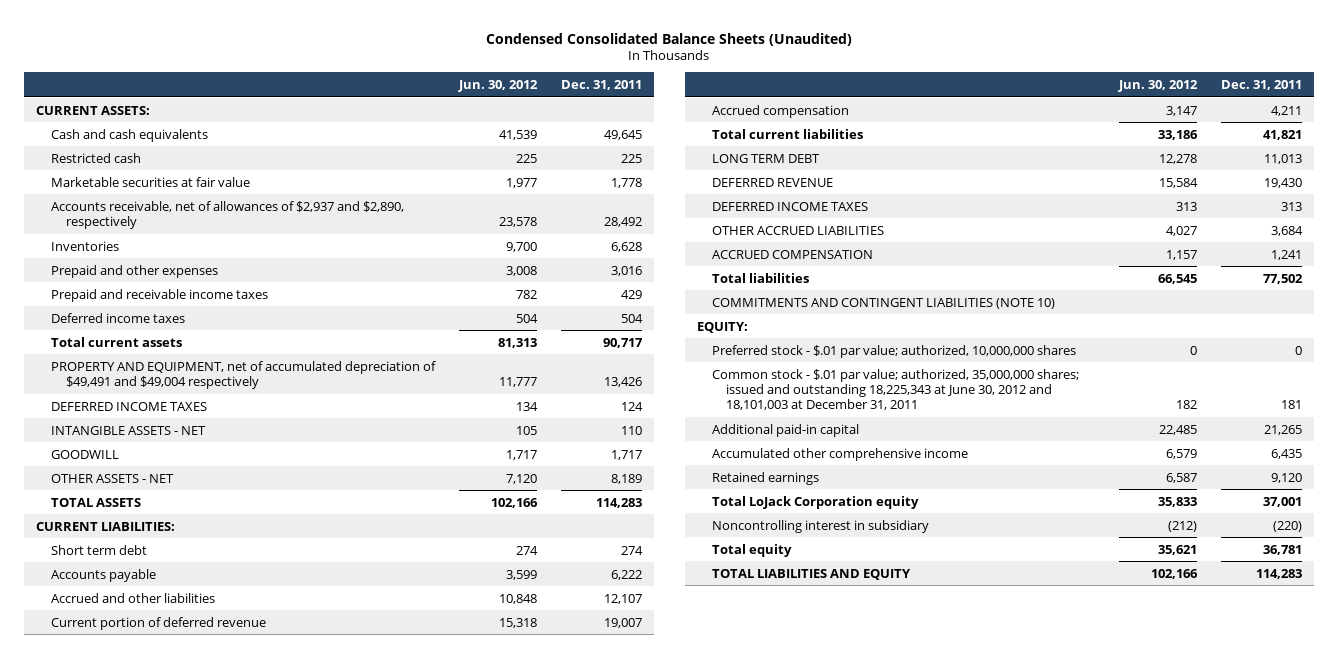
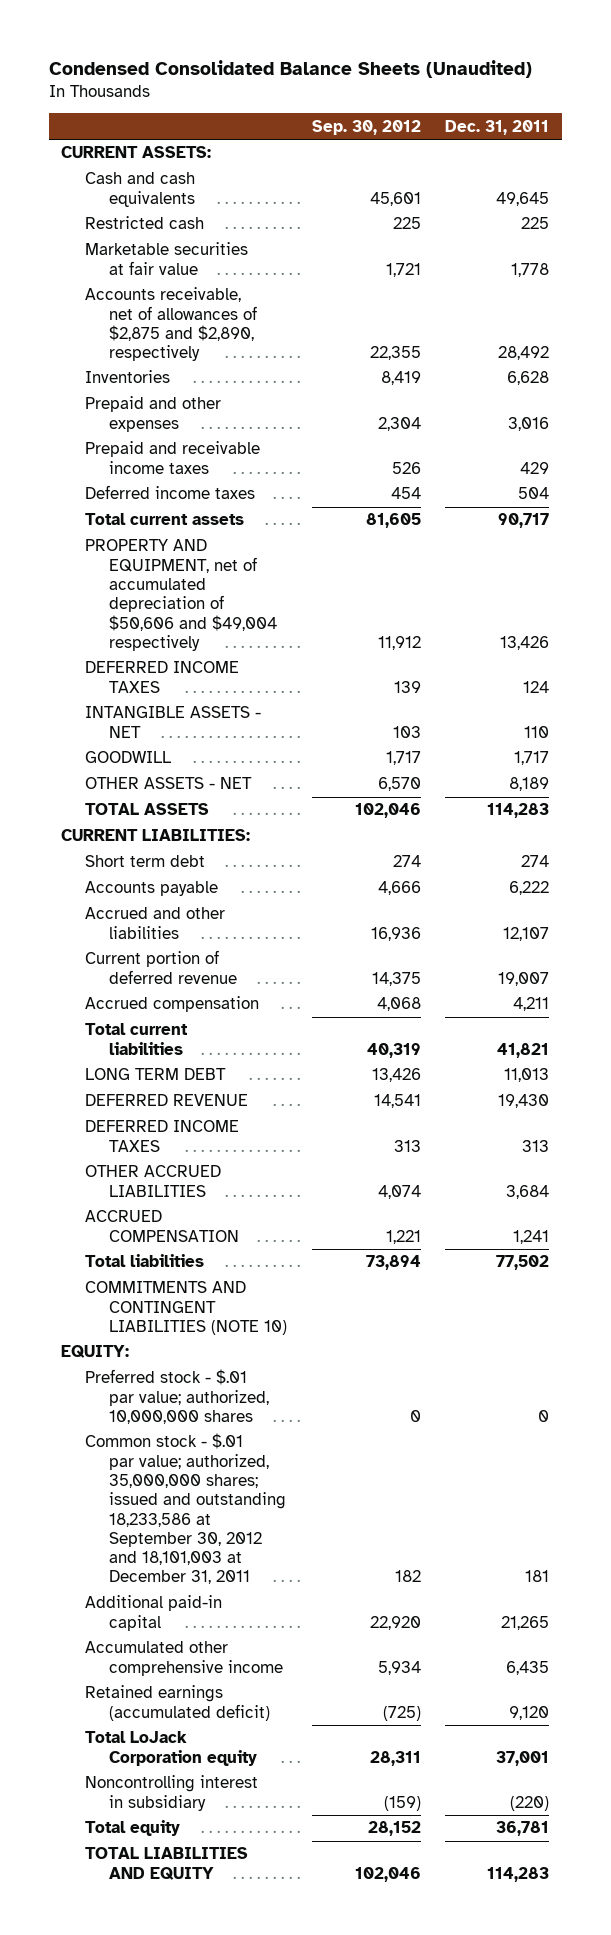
- | Jun. 30, 2012 | Dec. 31, 2011
+ | Sep. 30, 2012 | Dec. 31, 2011
- Accounts receivable, net of allowances of $2,937 and $2,890, respectively | 23,578 | 28,492
+ Accounts receivable, net of allowances of $2,875 and $2,890, respectively | 22,355 | 28,492
- PROPERTY AND EQUIPMENT, net of accumulated depreciation of $49,491 and $49,004 respectively | 11,777 | 13,426
+ PROPERTY AND EQUIPMENT, net of accumulated depreciation of $50,606 and $49,004 respectively | 11,912 | 13,426
- Common stock - $.01 par value; authorized, 35,000,000 shares; issued and outstanding 18,225,343 at June 30, 2012 and 18,101,003 at December 31, 2011 | 182 | 181
+ Common stock - $.01 par value; authorized, 35,000,000 shares; issued and outstanding 18,233,586 at September 30, 2012 and 18,101,003 at December 31, 2011 | 182 | 181
- Retained earnings | 6,587 | 9,120
+ Retained earnings (accumulated deficit) | (725) | 9,120

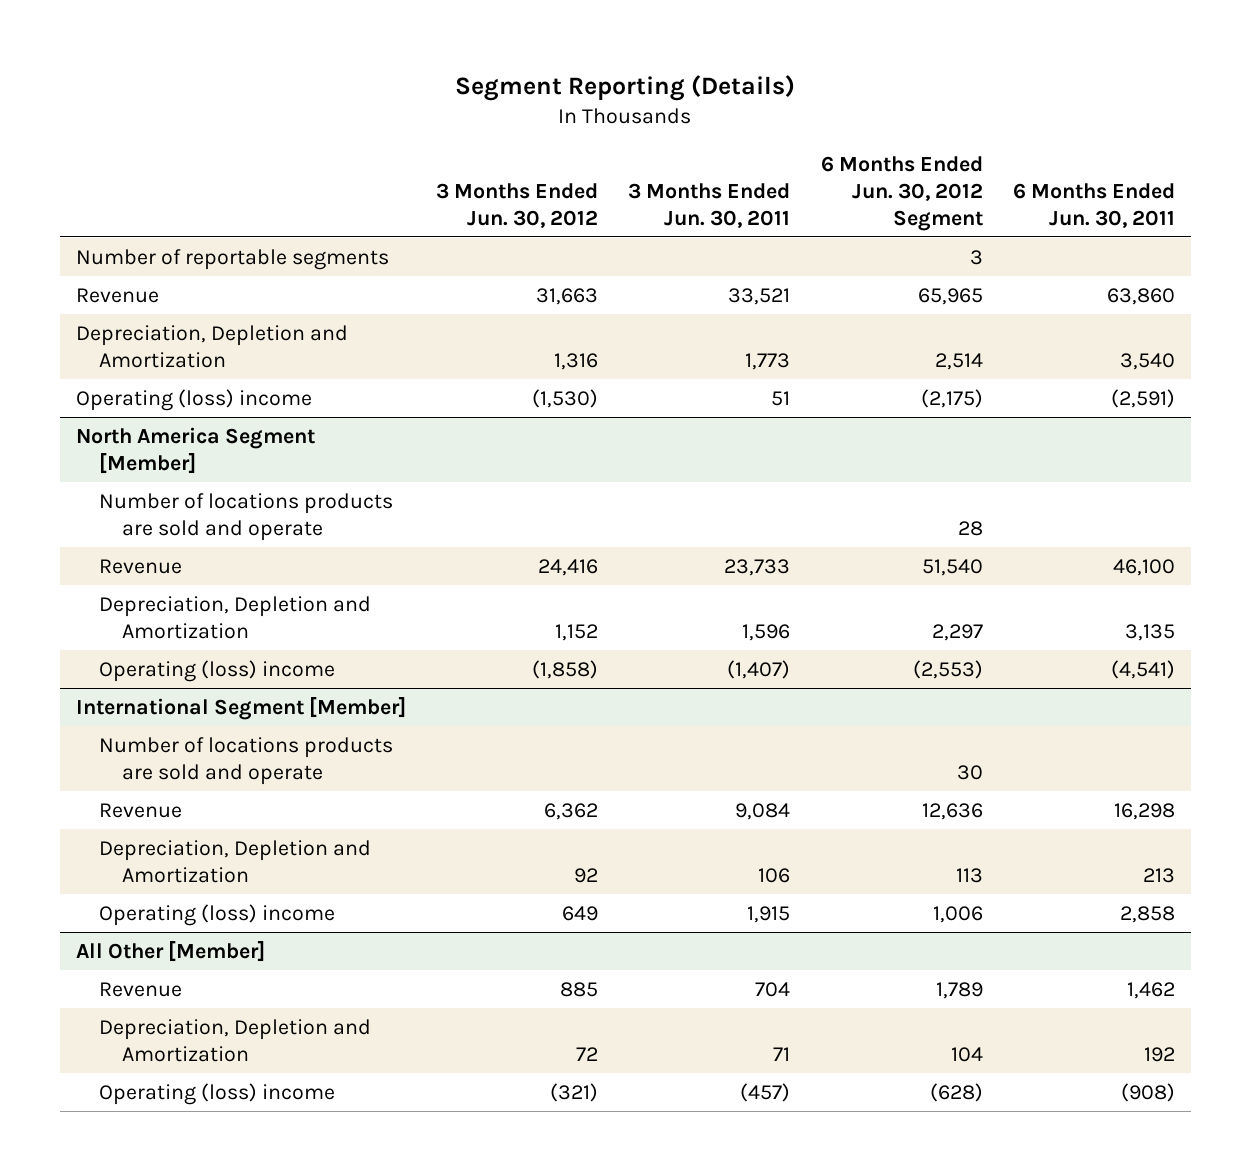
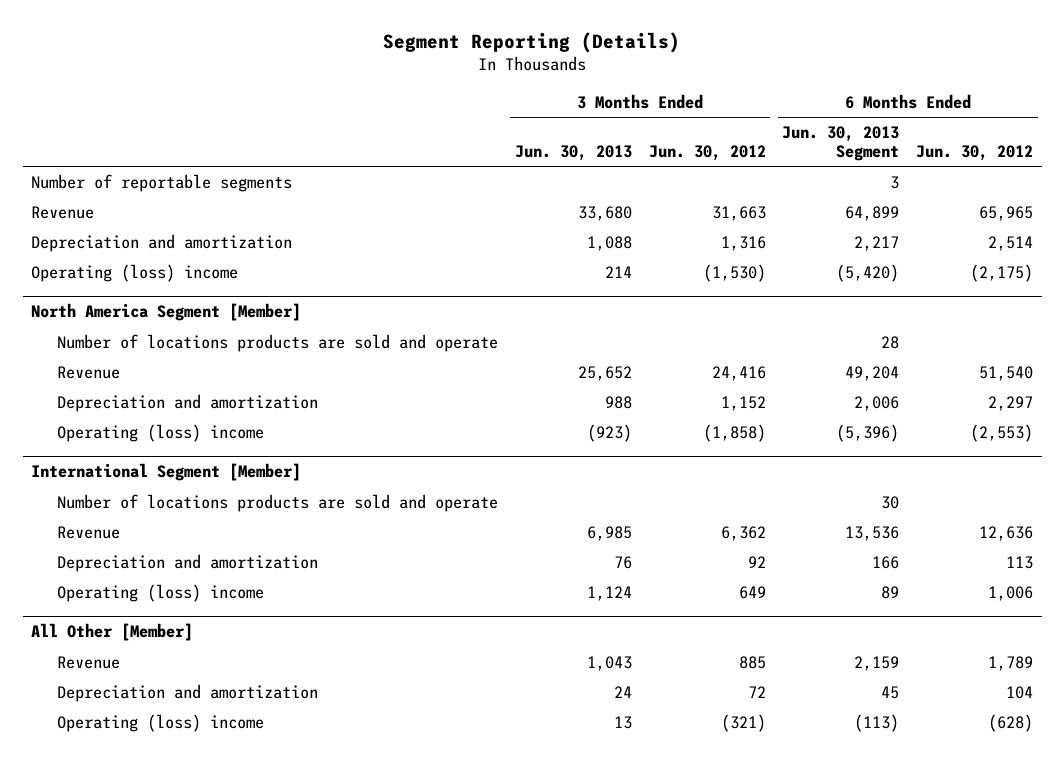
- | 3 Months Ended Jun. 30, 2012 | 3 Months Ended Jun. 30, 2011 | 6 Months Ended Jun. 30, 2012 Segment | 6 Months Ended Jun. 30, 2011
+ | 3 Months Ended Jun. 30, 2013 | 3 Months Ended Jun. 30, 2012 | 6 Months Ended Jun. 30, 2013 Segment | 6 Months Ended Jun. 30, 2012
- Depreciation, Depletion and Amortization | 1,316 | 1,773 | 2,514 | 3,540
+ Depreciation and amortization | 1,088 | 1,316 | 2,217 | 2,514
@ North America Segment [Member]
- Depreciation, Depletion and Amortization | 1,152 | 1,596 | 2,297 | 3,135
+ Depreciation and amortization | 988 | 1,152 | 2,006 | 2,297
@ International Segment [Member]
- Depreciation, Depletion and Amortization | 92 | 106 | 113 | 213
+ Depreciation and amortization | 76 | 92 | 166 | 113
@ All Other [Member]
- Depreciation, Depletion and Amortization | 72 | 71 | 104 | 192
+ Depreciation and amortization | 24 | 72 | 45 | 104

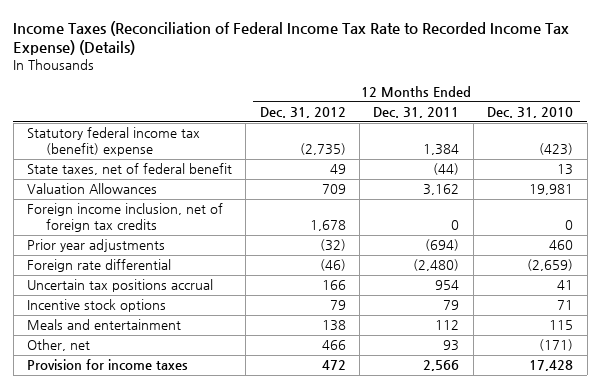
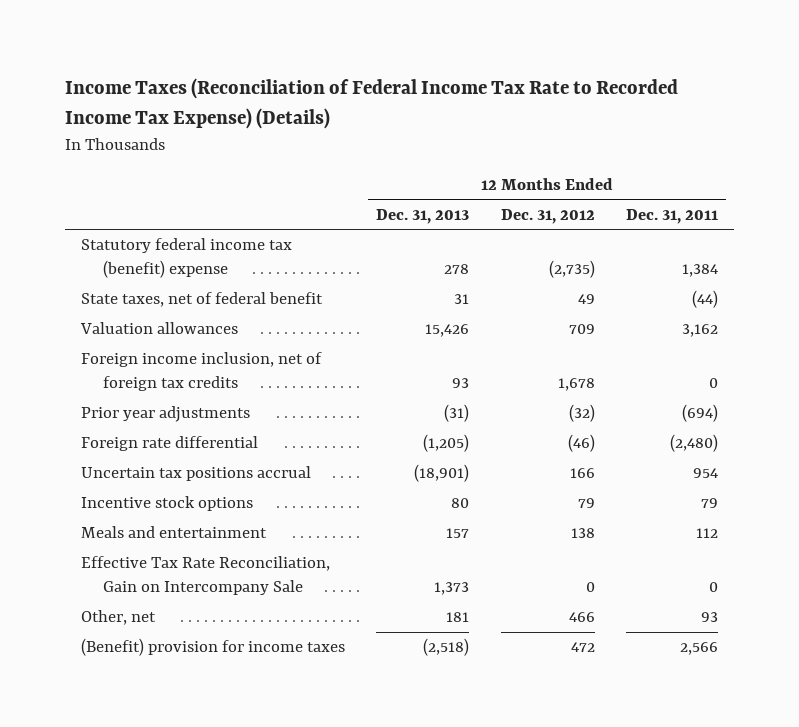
- | 12 Months Ended Dec. 31, 2012 | 12 Months Ended Dec. 31, 2011 | 12 Months Ended Dec. 31, 2010
+ | 12 Months Ended Dec. 31, 2013 | 12 Months Ended Dec. 31, 2012 | 12 Months Ended Dec. 31, 2011
- Valuation Allowances | 709 | 3,162 | 19,981
+ Valuation allowances | 15,426 | 709 | 3,162
+ Effective Tax Rate Reconciliation, Gain on Intercompany Sale | 1,373 | 0 | 0
- Provision for income taxes | 472 | 2,566 | 17,428
+ (Benefit) provision for income taxes | (2,518) | 472 | 2,566

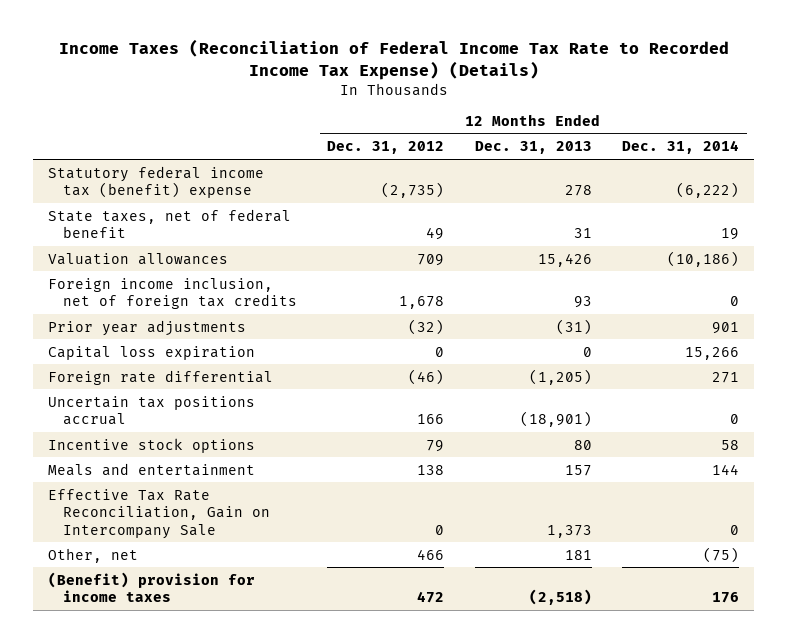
- | 12 Months Ended Dec. 31, 2013 | 12 Months Ended Dec. 31, 2012 | 12 Months Ended Dec. 31, 2011
+ | 12 Months Ended Dec. 31, 2012 | 12 Months Ended Dec. 31, 2013 | 12 Months Ended Dec. 31, 2014
+ Capital loss expiration | 0 | 0 | 15,266

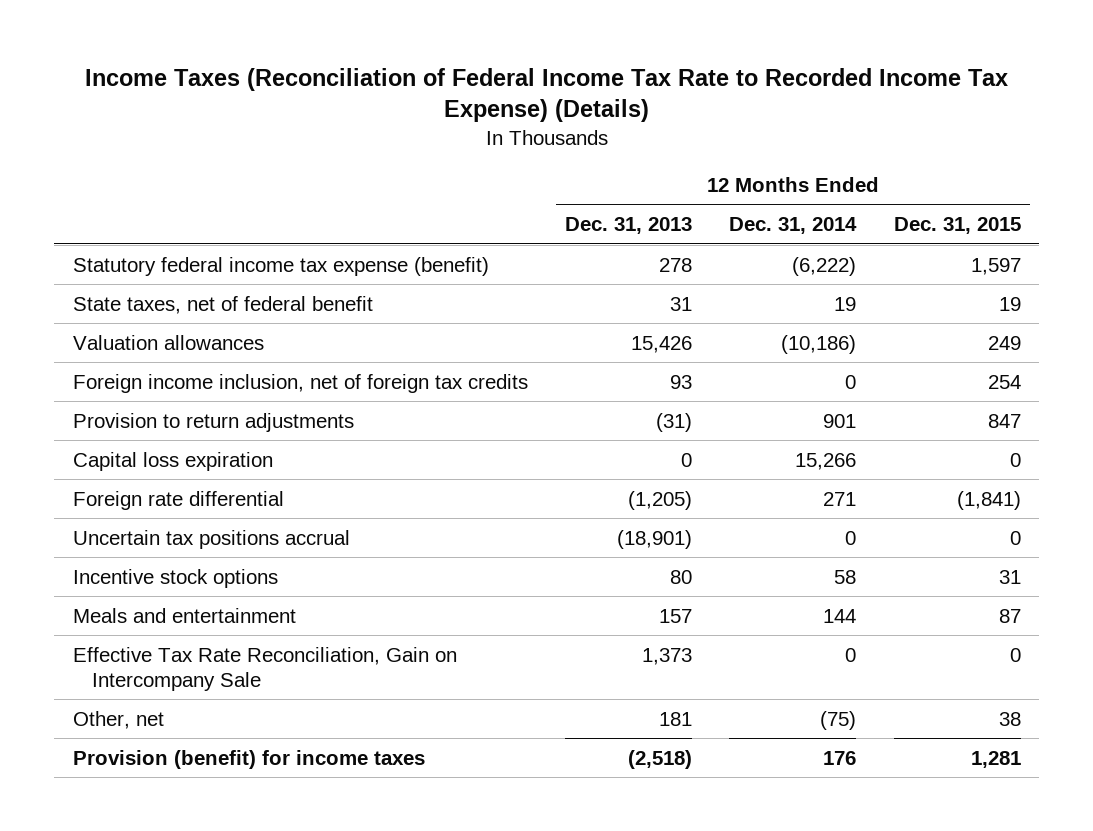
- | 12 Months Ended Dec. 31, 2012 | 12 Months Ended Dec. 31, 2013 | 12 Months Ended Dec. 31, 2014
+ | 12 Months Ended Dec. 31, 2013 | 12 Months Ended Dec. 31, 2014 | 12 Months Ended Dec. 31, 2015
- Statutory federal income tax (benefit) expense | (2,735) | 278 | (6,222)
+ Statutory federal income tax expense (benefit) | 278 | (6,222) | 1,597
- Prior year adjustments | (32) | (31) | 901
+ Provision to return adjustments | (31) | 901 | 847
- (Benefit) provision for income taxes | 472 | (2,518) | 176
+ Provision (benefit) for income taxes | (2,518) | 176 | 1,281

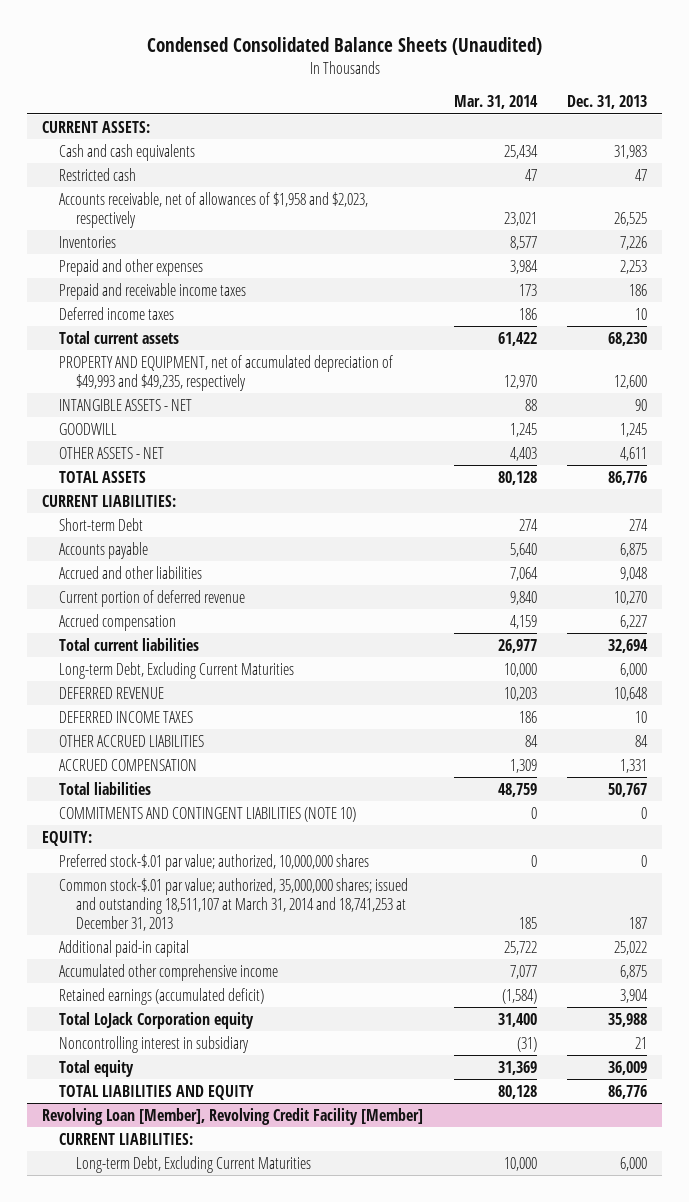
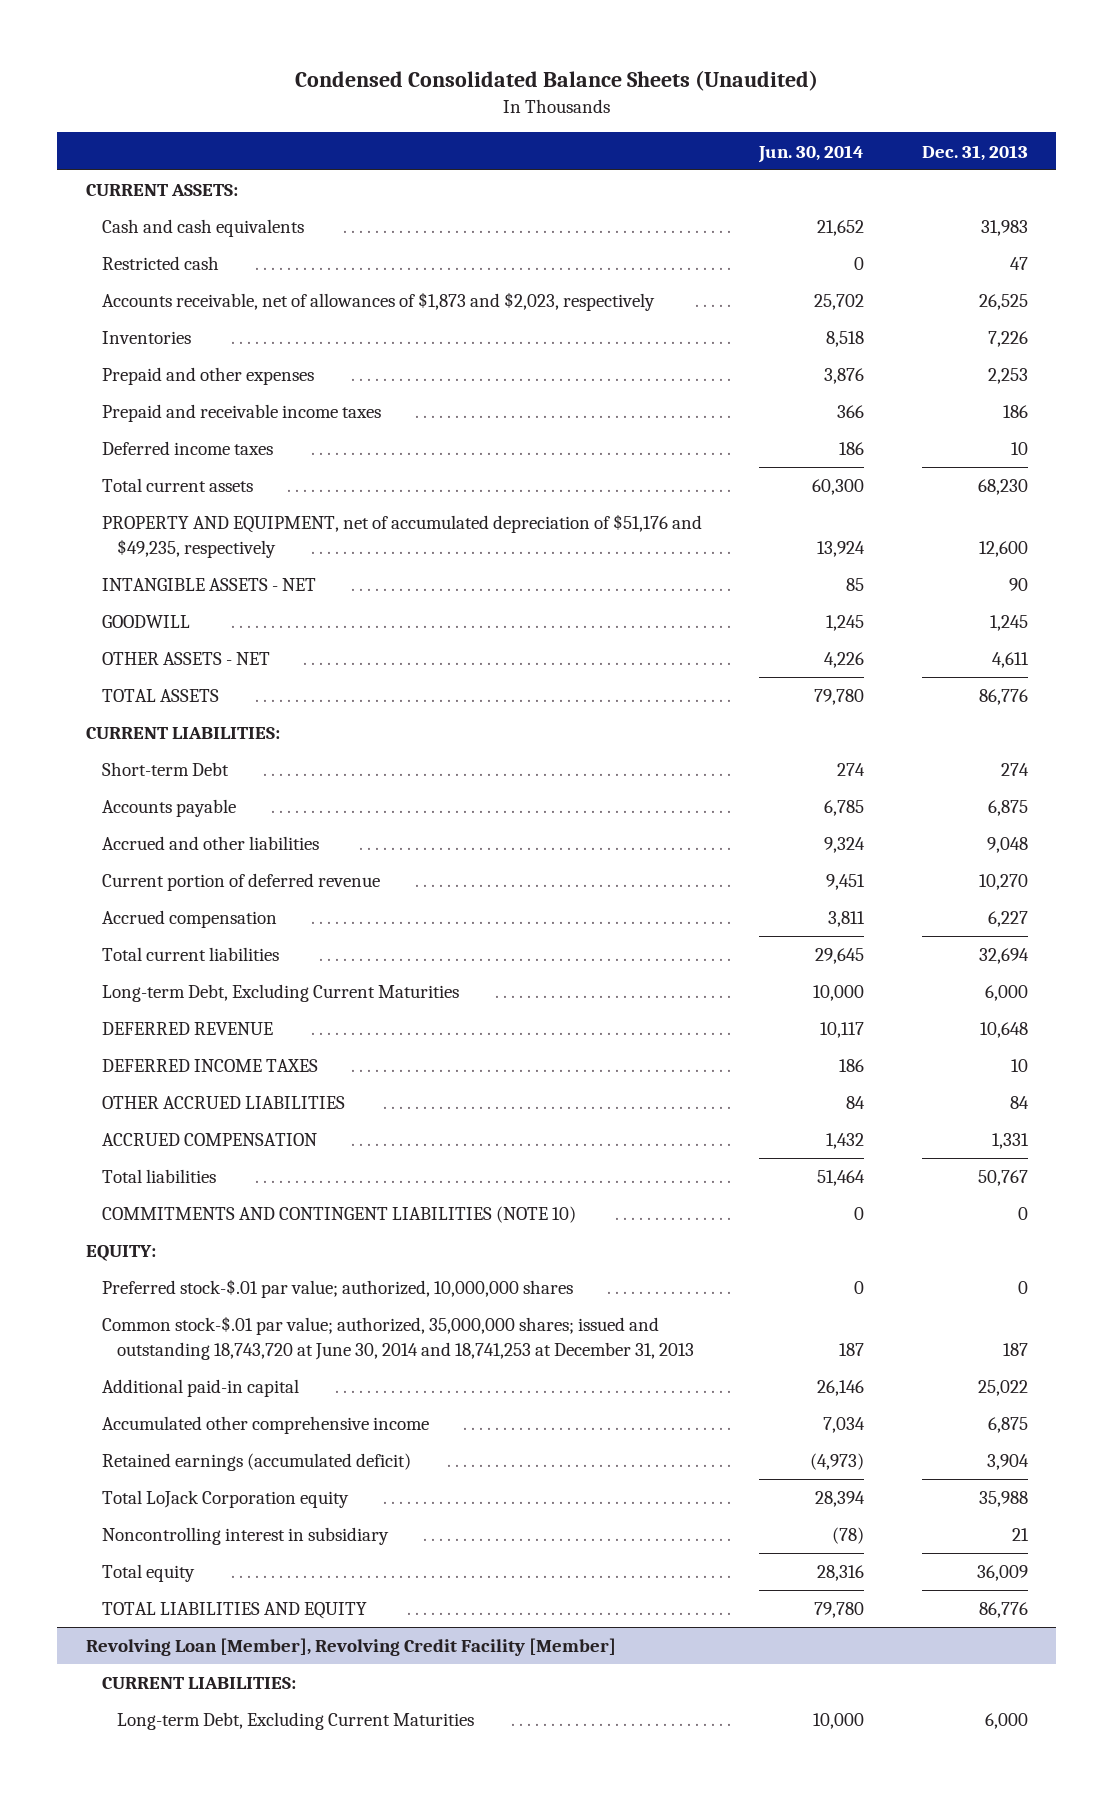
- | Mar. 31, 2014 | Dec. 31, 2013
+ | Jun. 30, 2014 | Dec. 31, 2013
- Accounts receivable, net of allowances of $1,958 and $2,023, respectively | 23,021 | 26,525
+ Accounts receivable, net of allowances of $1,873 and $2,023, respectively | 25,702 | 26,525
- PROPERTY AND EQUIPMENT, net of accumulated depreciation of $49,993 and $49,235, respectively | 12,970 | 12,600
+ PROPERTY AND EQUIPMENT, net of accumulated depreciation of $51,176 and $49,235, respectively | 13,924 | 12,600
- Common stock-$.01 par value; authorized, 35,000,000 shares; issued and outstanding 18,511,107 at March 31, 2014 and 18,741,253 at December 31, 2013 | 185 | 187
+ Common stock-$.01 par value; authorized, 35,000,000 shares; issued and outstanding 18,743,720 at June 30, 2014 and 18,741,253 at December 31, 2013 | 187 | 187

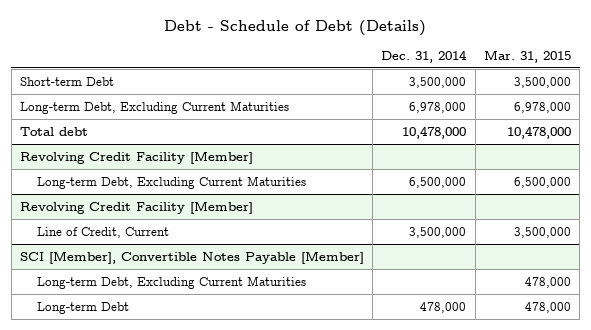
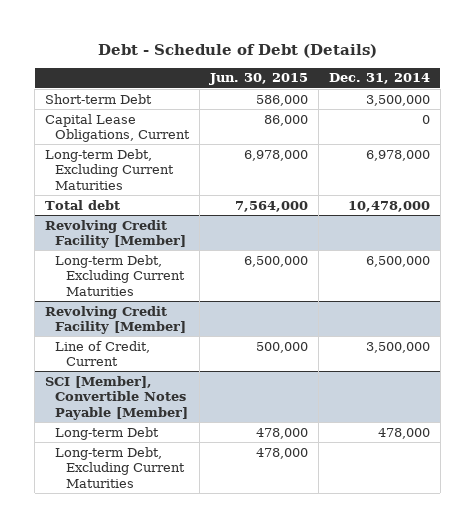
- | Dec. 31, 2014 | Mar. 31, 2015
+ | Jun. 30, 2015 | Dec. 31, 2014
+ Capital Lease Obligations, Current | 86,000 | 0
@ SCI [Member], Convertible Notes Payable [Member]
moved down: Long-term Debt, Excluding Current Maturities | 478,000 |

